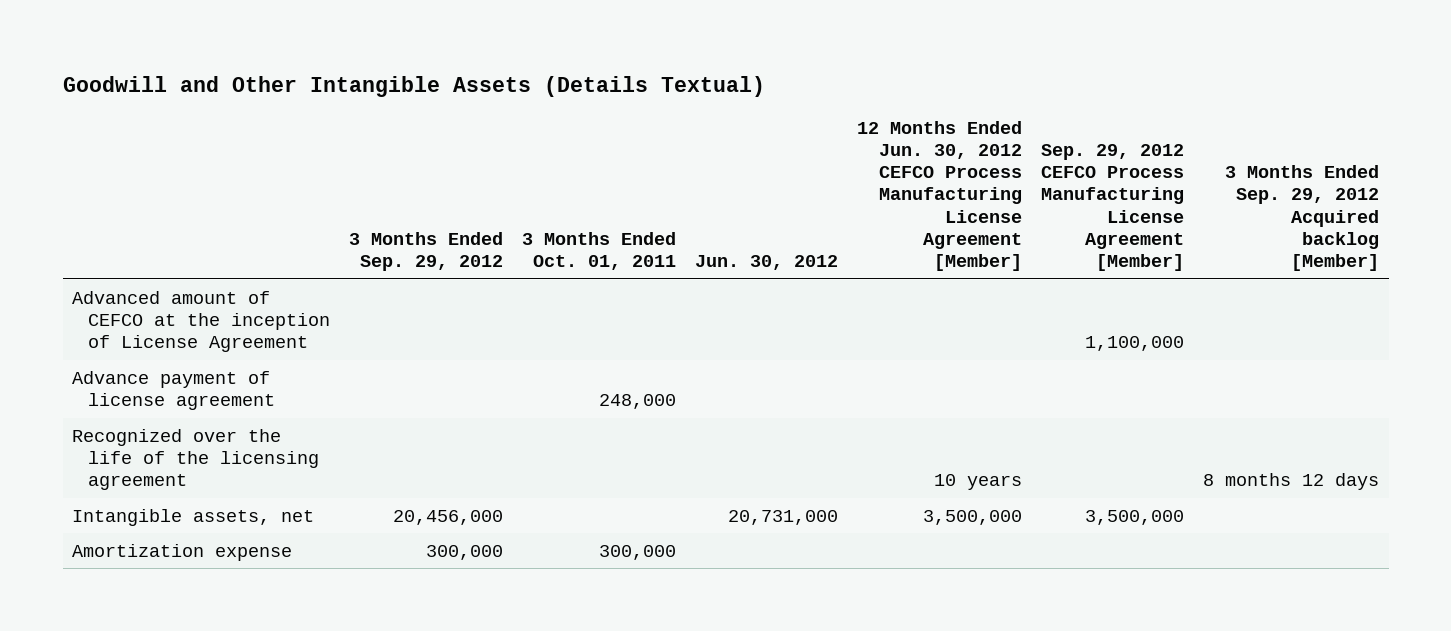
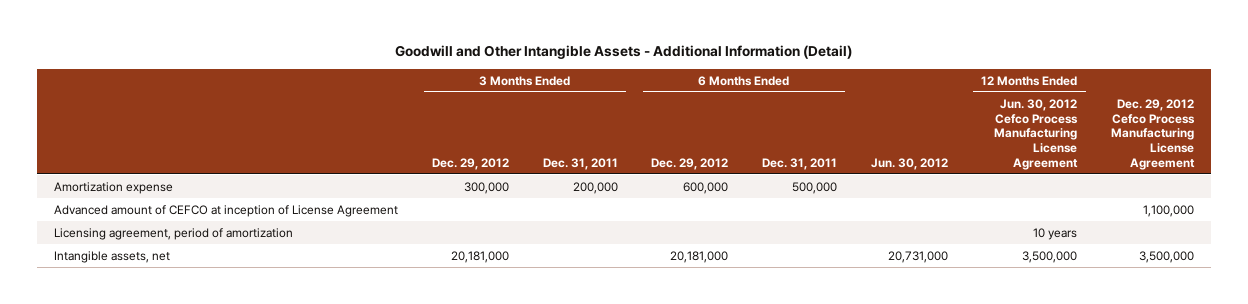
- Goodwill and Other Intangible Assets (Details Textual)
+ Goodwill and Other Intangible Assets - Additional Information (Detail)
- | 3 Months Ended Sep. 29, 2012 | 3 Months Ended Oct. 01, 2011 | Jun. 30, 2012 | 12 Months Ended Jun. 30, 2012 CEFCO Process Manufacturing License Agreement [Member] | Sep. 29, 2012 CEFCO Process Manufacturing License Agreement [Member] | 3 Months Ended Sep. 29, 2012 Acquired backlog [Member]
+ | 3 Months Ended Dec. 29, 2012 | 3 Months Ended Dec. 31, 2011 | 6 Months Ended Dec. 29, 2012 | 6 Months Ended Dec. 31, 2011 | Jun. 30, 2012 | 12 Months Ended Jun. 30, 2012 Cefco Process Manufacturing License Agreement | Dec. 29, 2012 Cefco Process Manufacturing License Agreement
- Advanced amount of CEFCO at the inception of License Agreement | | | | | 1,100,000 |
- Advance payment of license agreement | | 248,000 | | | |
- Recognized over the life of the licensing agreement | | | | 10 years | | 8 months 12 days
+ Advanced amount of CEFCO at inception of License Agreement | | | | | | | 1,100,000
+ Licensing agreement, period of amortization | | | | | | 10 years |
moved down: Intangible assets, net | 20,181,000 | | 20,181,000 | | 20,731,000 | 3,500,000 | 3,500,000

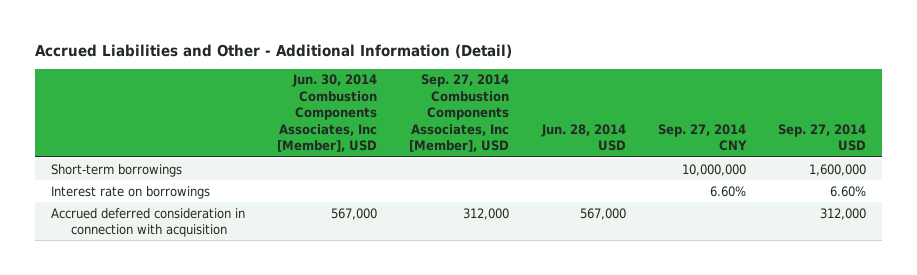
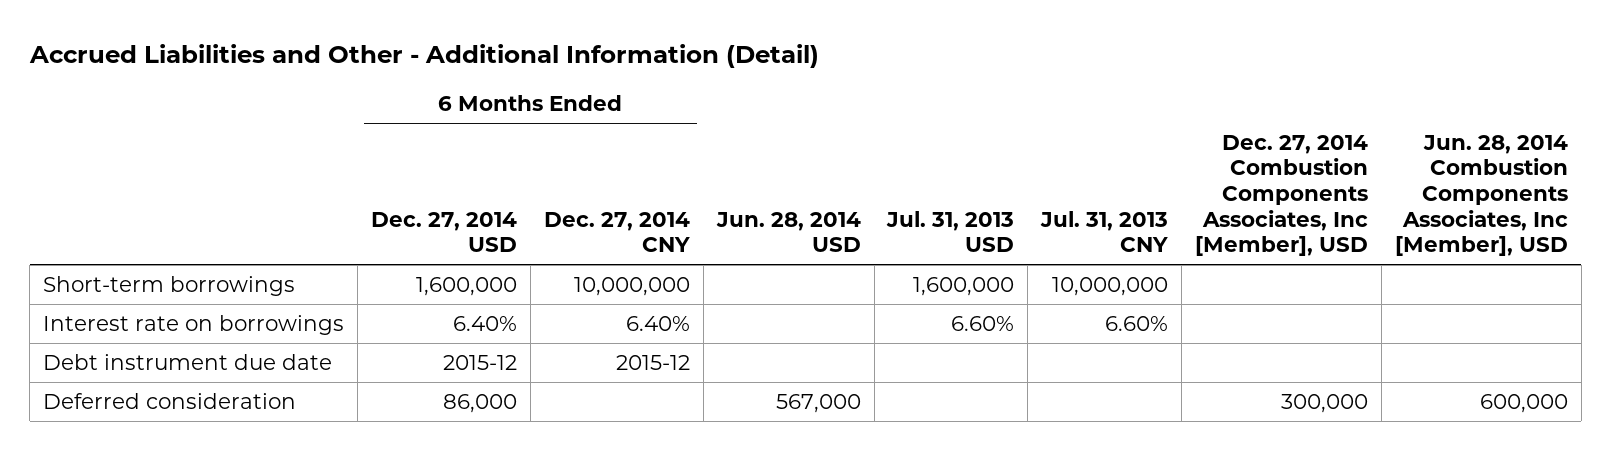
- | Jun. 30, 2014 Combustion Components Associates, Inc [Member], USD | Sep. 27, 2014 Combustion Components Associates, Inc [Member], USD | Jun. 28, 2014 USD | Sep. 27, 2014 CNY | Sep. 27, 2014 USD
+ | 6 Months Ended Dec. 27, 2014 USD | 6 Months Ended Dec. 27, 2014 CNY | Jun. 28, 2014 USD | Jul. 31, 2013 USD | Jul. 31, 2013 CNY | Dec. 27, 2014 Combustion Components Associates, Inc [Member], USD | Jun. 28, 2014 Combustion Components Associates, Inc [Member], USD
- Accrued deferred consideration in connection with acquisition | 567,000 | 312,000 | 567,000 | | 312,000
+ Debt instrument due date | 2015-12 | 2015-12 | | | | |
+ Deferred consideration | 86,000 | | 567,000 | | | 300,000 | 600,000

